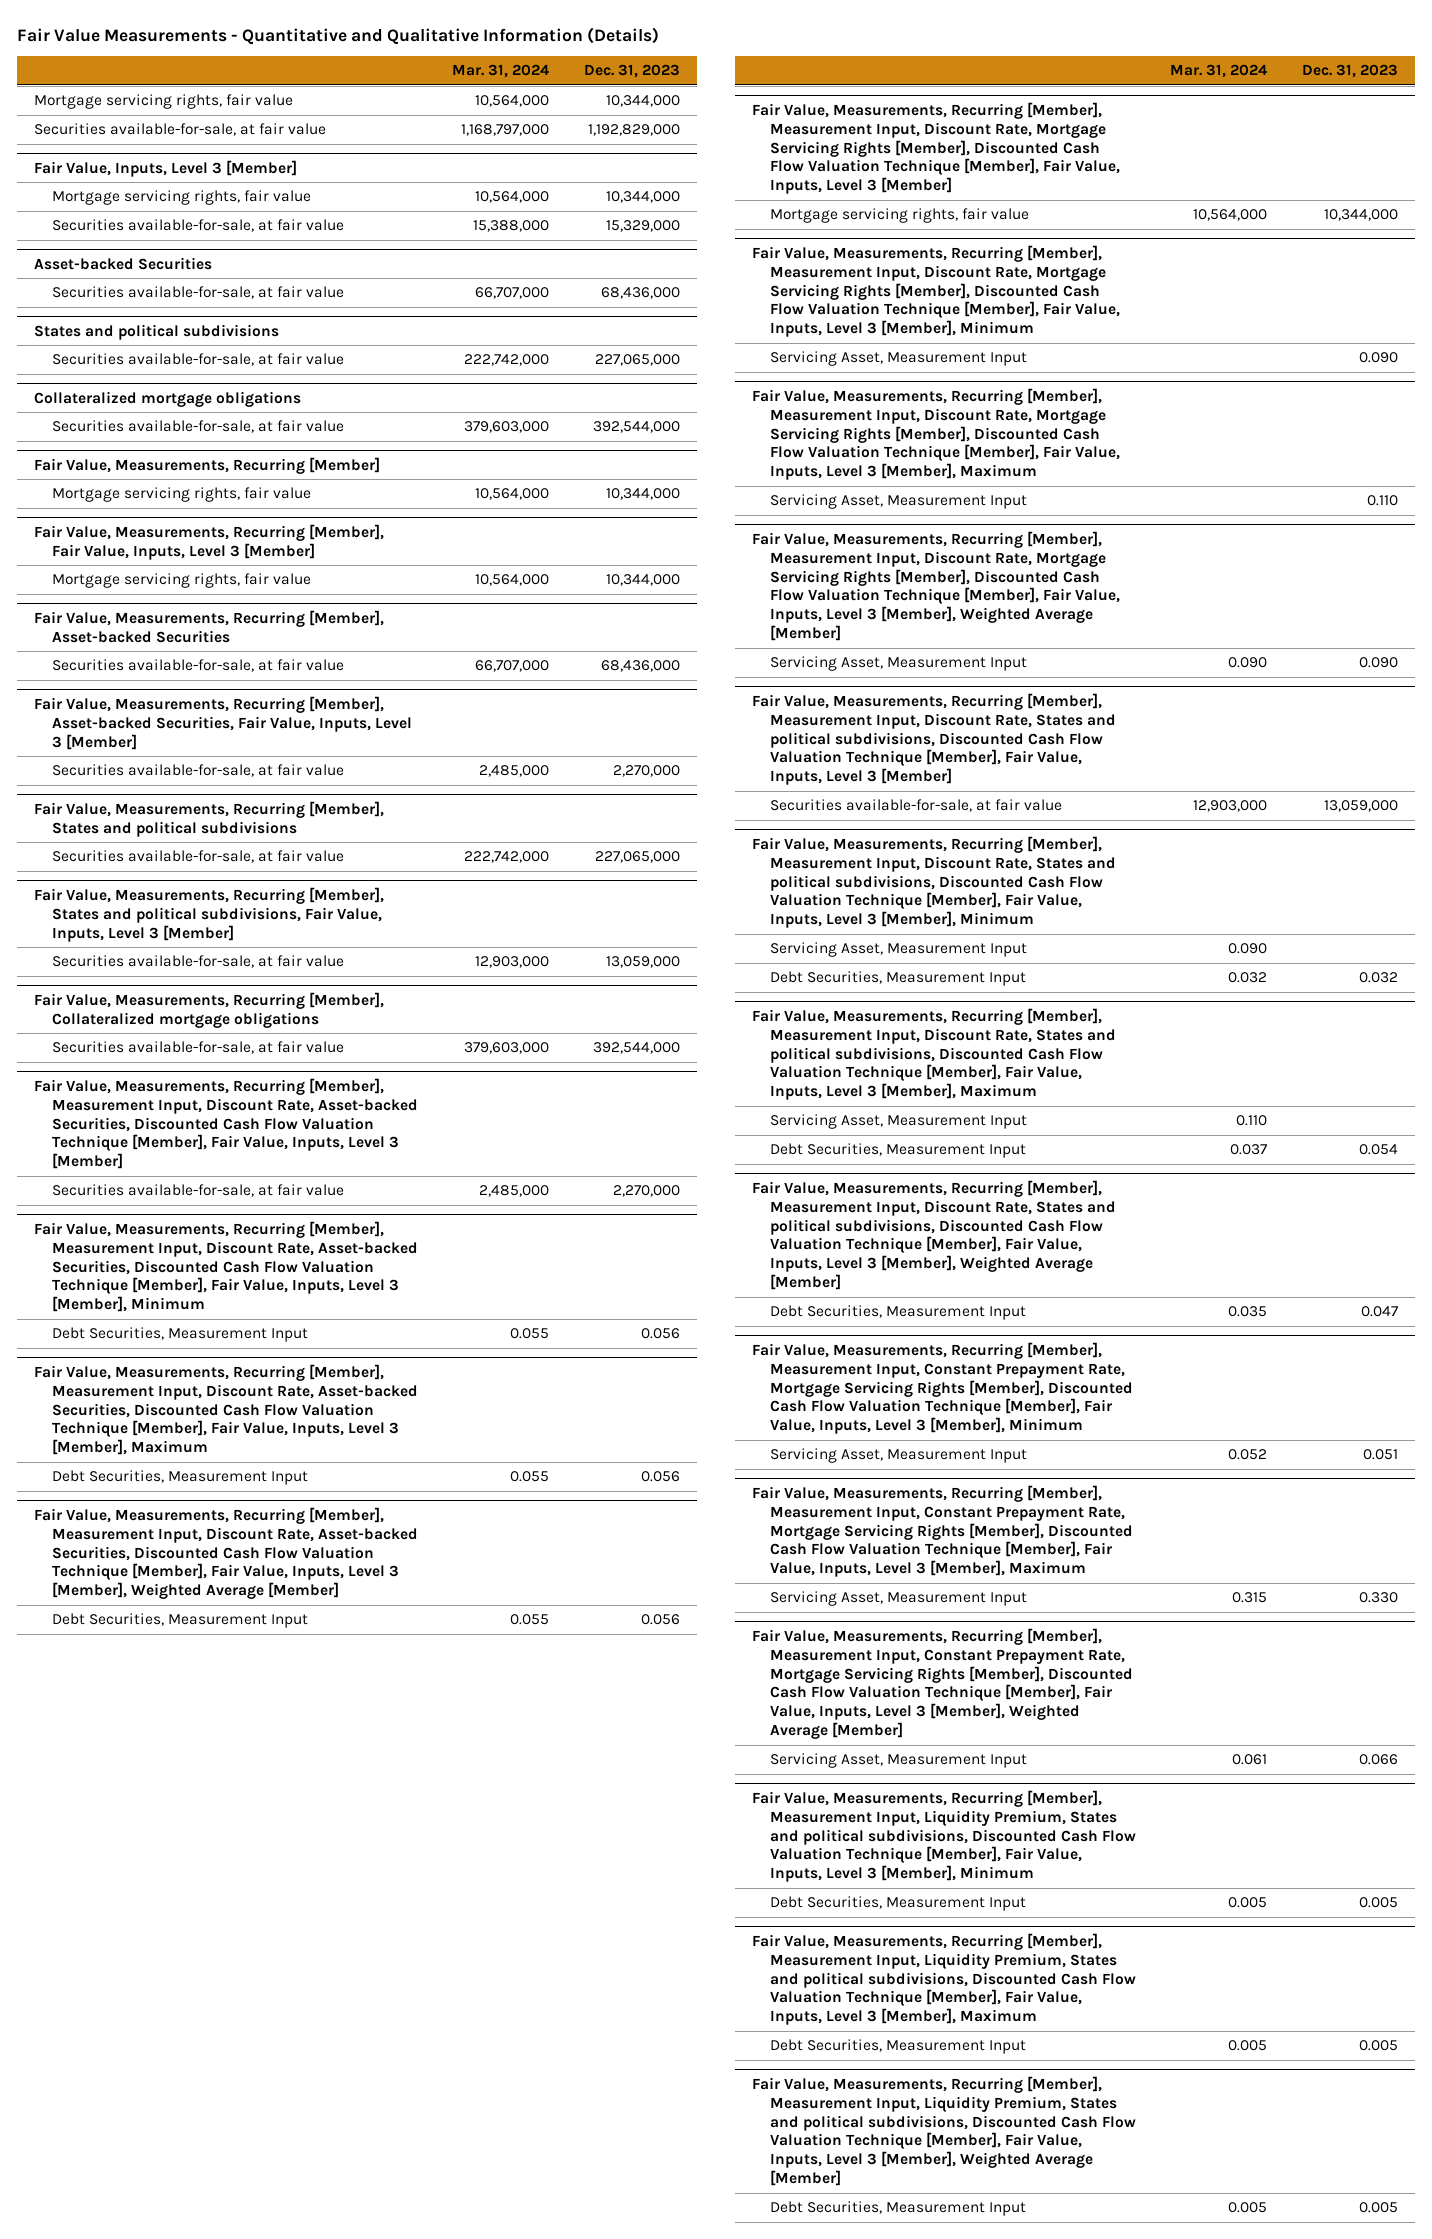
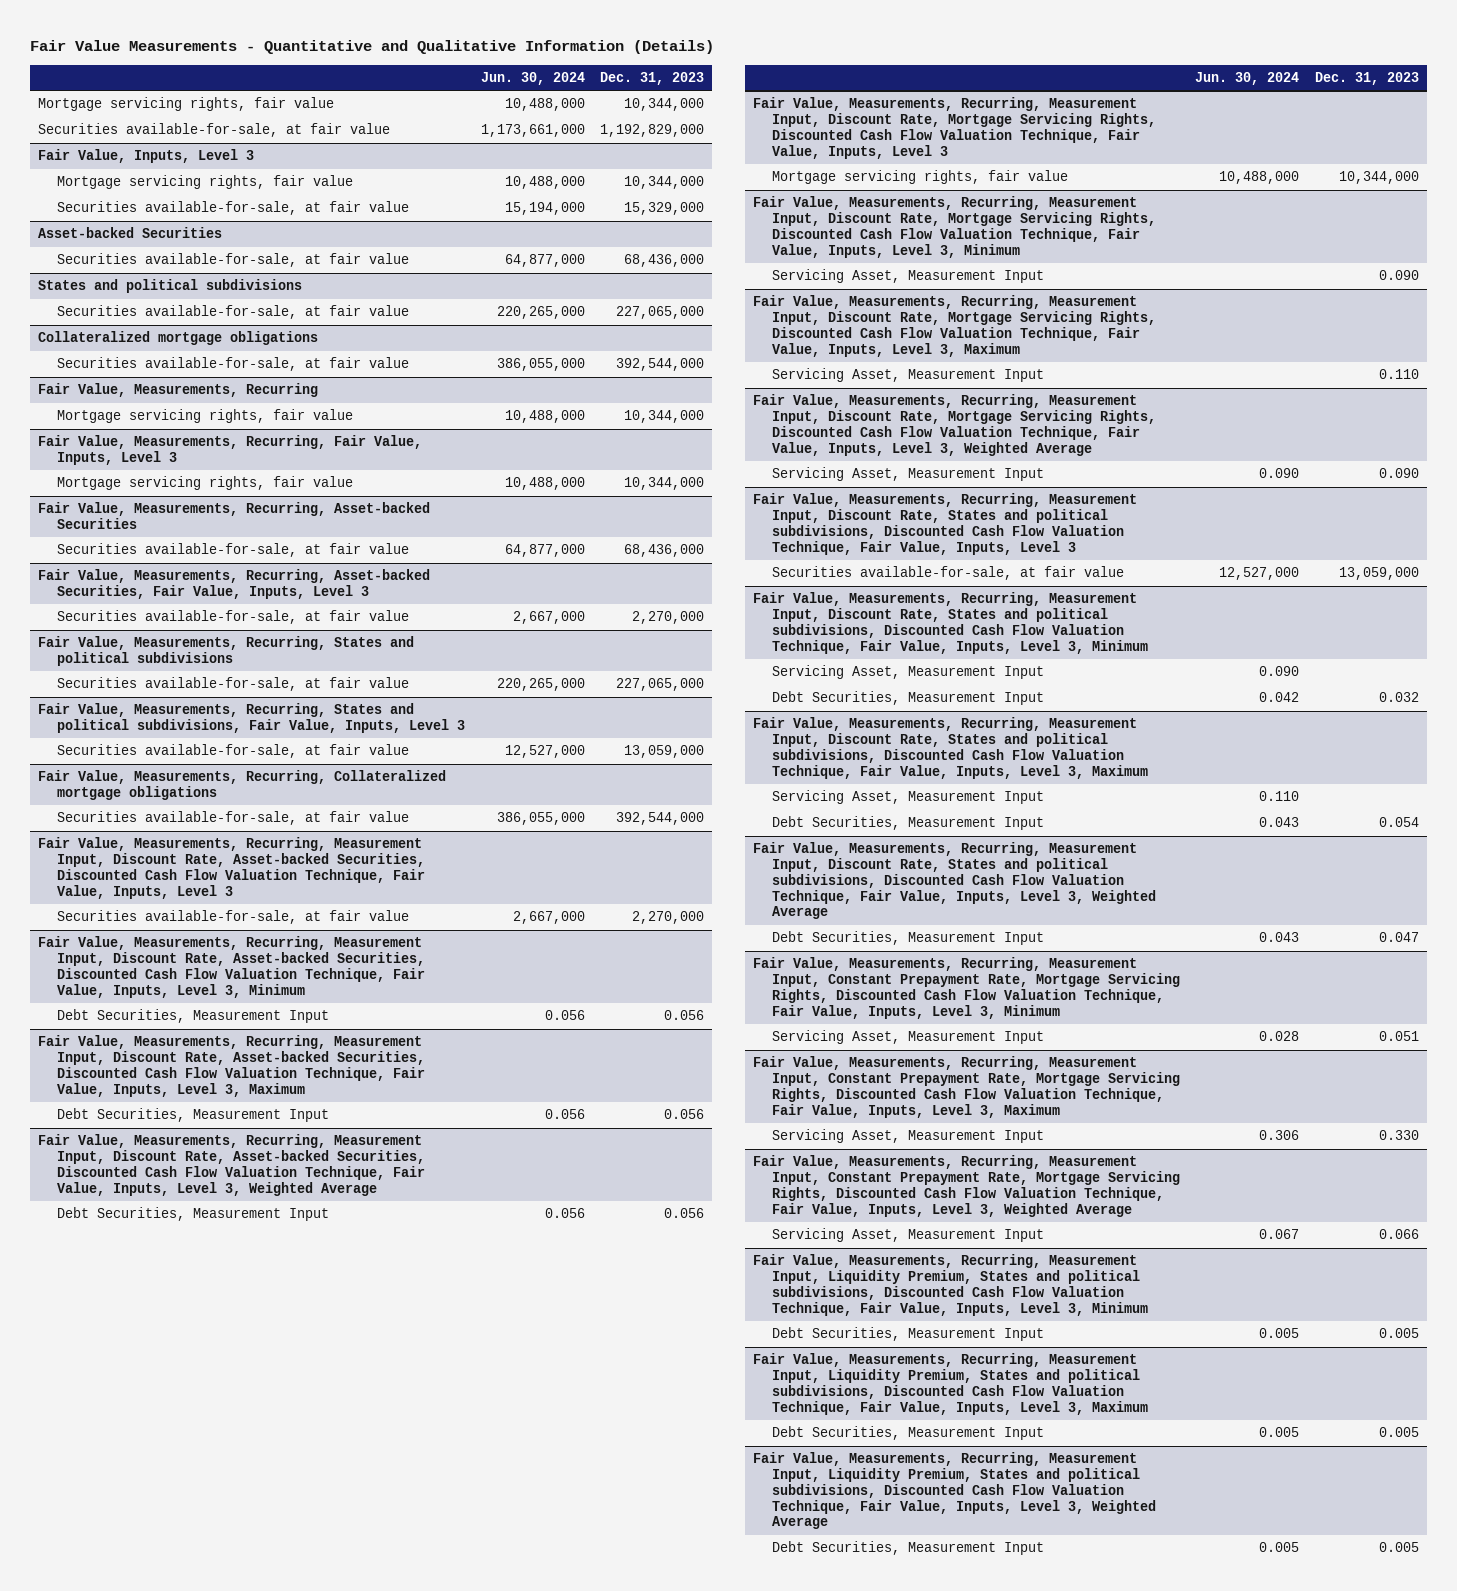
- | Mar. 31, 2024 | Dec. 31, 2023
+ | Jun. 30, 2024 | Dec. 31, 2023
- Fair Value, Inputs, Level 3 [Member]
+ Fair Value, Inputs, Level 3
- Fair Value, Measurements, Recurring [Member]
+ Fair Value, Measurements, Recurring
- Fair Value, Measurements, Recurring [Member], Fair Value, Inputs, Level 3 [Member]
+ Fair Value, Measurements, Recurring, Fair Value, Inputs, Level 3
- Fair Value, Measurements, Recurring [Member], Asset-backed Securities
+ Fair Value, Measurements, Recurring, Asset-backed Securities
- Fair Value, Measurements, Recurring [Member], Asset-backed Securities, Fair Value, Inputs, Level 3 [Member]
+ Fair Value, Measurements, Recurring, Asset-backed Securities, Fair Value, Inputs, Level 3
- Fair Value, Measurements, Recurring [Member], States and political subdivisions
+ Fair Value, Measurements, Recurring, States and political subdivisions
- Fair Value, Measurements, Recurring [Member], States and political subdivisions, Fair Value, Inputs, Level 3 [Member]
+ Fair Value, Measurements, Recurring, States and political subdivisions, Fair Value, Inputs, Level 3
- Fair Value, Measurements, Recurring [Member], Collateralized mortgage obligations
+ Fair Value, Measurements, Recurring, Collateralized mortgage obligations
- Fair Value, Measurements, Recurring [Member], Measurement Input, Discount Rate, Asset-backed Securities, Discounted Cash Flow Valuation Technique [Member], Fair Value, Inputs, Level 3 [Member]
+ Fair Value, Measurements, Recurring, Measurement Input, Discount Rate, Asset-backed Securities, Discounted Cash Flow Valuation Technique, Fair Value, Inputs, Level 3
- Fair Value, Measurements, Recurring [Member], Measurement Input, Discount Rate, Asset-backed Securities, Discounted Cash Flow Valuation Technique [Member], Fair Value, Inputs, Level 3 [Member], Minimum
+ Fair Value, Measurements, Recurring, Measurement Input, Discount Rate, Asset-backed Securities, Discounted Cash Flow Valuation Technique, Fair Value, Inputs, Level 3, Minimum
- Fair Value, Measurements, Recurring [Member], Measurement Input, Discount Rate, Asset-backed Securities, Discounted Cash Flow Valuation Technique [Member], Fair Value, Inputs, Level 3 [Member], Maximum
+ Fair Value, Measurements, Recurring, Measurement Input, Discount Rate, Asset-backed Securities, Discounted Cash Flow Valuation Technique, Fair Value, Inputs, Level 3, Maximum
- Fair Value, Measurements, Recurring [Member], Measurement Input, Discount Rate, Asset-backed Securities, Discounted Cash Flow Valuation Technique [Member], Fair Value, Inputs, Level 3 [Member], Weighted Average [Member]
+ Fair Value, Measurements, Recurring, Measurement Input, Discount Rate, Asset-backed Securities, Discounted Cash Flow Valuation Technique, Fair Value, Inputs, Level 3, Weighted Average
- Fair Value, Measurements, Recurring [Member], Measurement Input, Discount Rate, Mortgage Servicing Rights [Member], Discounted Cash Flow Valuation Technique [Member], Fair Value, Inputs, Level 3 [Member]
+ Fair Value, Measurements, Recurring, Measurement Input, Discount Rate, Mortgage Servicing Rights, Discounted Cash Flow Valuation Technique, Fair Value, Inputs, Level 3
- Fair Value, Measurements, Recurring [Member], Measurement Input, Discount Rate, Mortgage Servicing Rights [Member], Discounted Cash Flow Valuation Technique [Member], Fair Value, Inputs, Level 3 [Member], Minimum
+ Fair Value, Measurements, Recurring, Measurement Input, Discount Rate, Mortgage Servicing Rights, Discounted Cash Flow Valuation Technique, Fair Value, Inputs, Level 3, Minimum
- Fair Value, Measurements, Recurring [Member], Measurement Input, Discount Rate, Mortgage Servicing Rights [Member], Discounted Cash Flow Valuation Technique [Member], Fair Value, Inputs, Level 3 [Member], Maximum
+ Fair Value, Measurements, Recurring, Measurement Input, Discount Rate, Mortgage Servicing Rights, Discounted Cash Flow Valuation Technique, Fair Value, Inputs, Level 3, Maximum
- Fair Value, Measurements, Recurring [Member], Measurement Input, Discount Rate, Mortgage Servicing Rights [Member], Discounted Cash Flow Valuation Technique [Member], Fair Value, Inputs, Level 3 [Member], Weighted Average [Member]
+ Fair Value, Measurements, Recurring, Measurement Input, Discount Rate, Mortgage Servicing Rights, Discounted Cash Flow Valuation Technique, Fair Value, Inputs, Level 3, Weighted Average
- Fair Value, Measurements, Recurring [Member], Measurement Input, Discount Rate, States and political subdivisions, Discounted Cash Flow Valuation Technique [Member], Fair Value, Inputs, Level 3 [Member]
+ Fair Value, Measurements, Recurring, Measurement Input, Discount Rate, States and political subdivisions, Discounted Cash Flow Valuation Technique, Fair Value, Inputs, Level 3
- Fair Value, Measurements, Recurring [Member], Measurement Input, Discount Rate, States and political subdivisions, Discounted Cash Flow Valuation Technique [Member], Fair Value, Inputs, Level 3 [Member], Minimum
+ Fair Value, Measurements, Recurring, Measurement Input, Discount Rate, States and political subdivisions, Discounted Cash Flow Valuation Technique, Fair Value, Inputs, Level 3, Minimum
- Fair Value, Measurements, Recurring [Member], Measurement Input, Discount Rate, States and political subdivisions, Discounted Cash Flow Valuation Technique [Member], Fair Value, Inputs, Level 3 [Member], Maximum
+ Fair Value, Measurements, Recurring, Measurement Input, Discount Rate, States and political subdivisions, Discounted Cash Flow Valuation Technique, Fair Value, Inputs, Level 3, Maximum
- Fair Value, Measurements, Recurring [Member], Measurement Input, Discount Rate, States and political subdivisions, Discounted Cash Flow Valuation Technique [Member], Fair Value, Inputs, Level 3 [Member], Weighted Average [Member]
+ Fair Value, Measurements, Recurring, Measurement Input, Discount Rate, States and political subdivisions, Discounted Cash Flow Valuation Technique, Fair Value, Inputs, Level 3, Weighted Average
- Fair Value, Measurements, Recurring [Member], Measurement Input, Constant Prepayment Rate, Mortgage Servicing Rights [Member], Discounted Cash Flow Valuation Technique [Member], Fair Value, Inputs, Level 3 [Member], Minimum
+ Fair Value, Measurements, Recurring, Measurement Input, Constant Prepayment Rate, Mortgage Servicing Rights, Discounted Cash Flow Valuation Technique, Fair Value, Inputs, Level 3, Minimum
- Fair Value, Measurements, Recurring [Member], Measurement Input, Constant Prepayment Rate, Mortgage Servicing Rights [Member], Discounted Cash Flow Valuation Technique [Member], Fair Value, Inputs, Level 3 [Member], Maximum
+ Fair Value, Measurements, Recurring, Measurement Input, Constant Prepayment Rate, Mortgage Servicing Rights, Discounted Cash Flow Valuation Technique, Fair Value, Inputs, Level 3, Maximum
- Fair Value, Measurements, Recurring [Member], Measurement Input, Constant Prepayment Rate, Mortgage Servicing Rights [Member], Discounted Cash Flow Valuation Technique [Member], Fair Value, Inputs, Level 3 [Member], Weighted Average [Member]
+ Fair Value, Measurements, Recurring, Measurement Input, Constant Prepayment Rate, Mortgage Servicing Rights, Discounted Cash Flow Valuation Technique, Fair Value, Inputs, Level 3, Weighted Average
- Fair Value, Measurements, Recurring [Member], Measurement Input, Liquidity Premium, States and political subdivisions, Discounted Cash Flow Valuation Technique [Member], Fair Value, Inputs, Level 3 [Member], Minimum
+ Fair Value, Measurements, Recurring, Measurement Input, Liquidity Premium, States and political subdivisions, Discounted Cash Flow Valuation Technique, Fair Value, Inputs, Level 3, Minimum
- Fair Value, Measurements, Recurring [Member], Measurement Input, Liquidity Premium, States and political subdivisions, Discounted Cash Flow Valuation Technique [Member], Fair Value, Inputs, Level 3 [Member], Maximum
+ Fair Value, Measurements, Recurring, Measurement Input, Liquidity Premium, States and political subdivisions, Discounted Cash Flow Valuation Technique, Fair Value, Inputs, Level 3, Maximum
- Fair Value, Measurements, Recurring [Member], Measurement Input, Liquidity Premium, States and political subdivisions, Discounted Cash Flow Valuation Technique [Member], Fair Value, Inputs, Level 3 [Member], Weighted Average [Member]
+ Fair Value, Measurements, Recurring, Measurement Input, Liquidity Premium, States and political subdivisions, Discounted Cash Flow Valuation Technique, Fair Value, Inputs, Level 3, Weighted Average

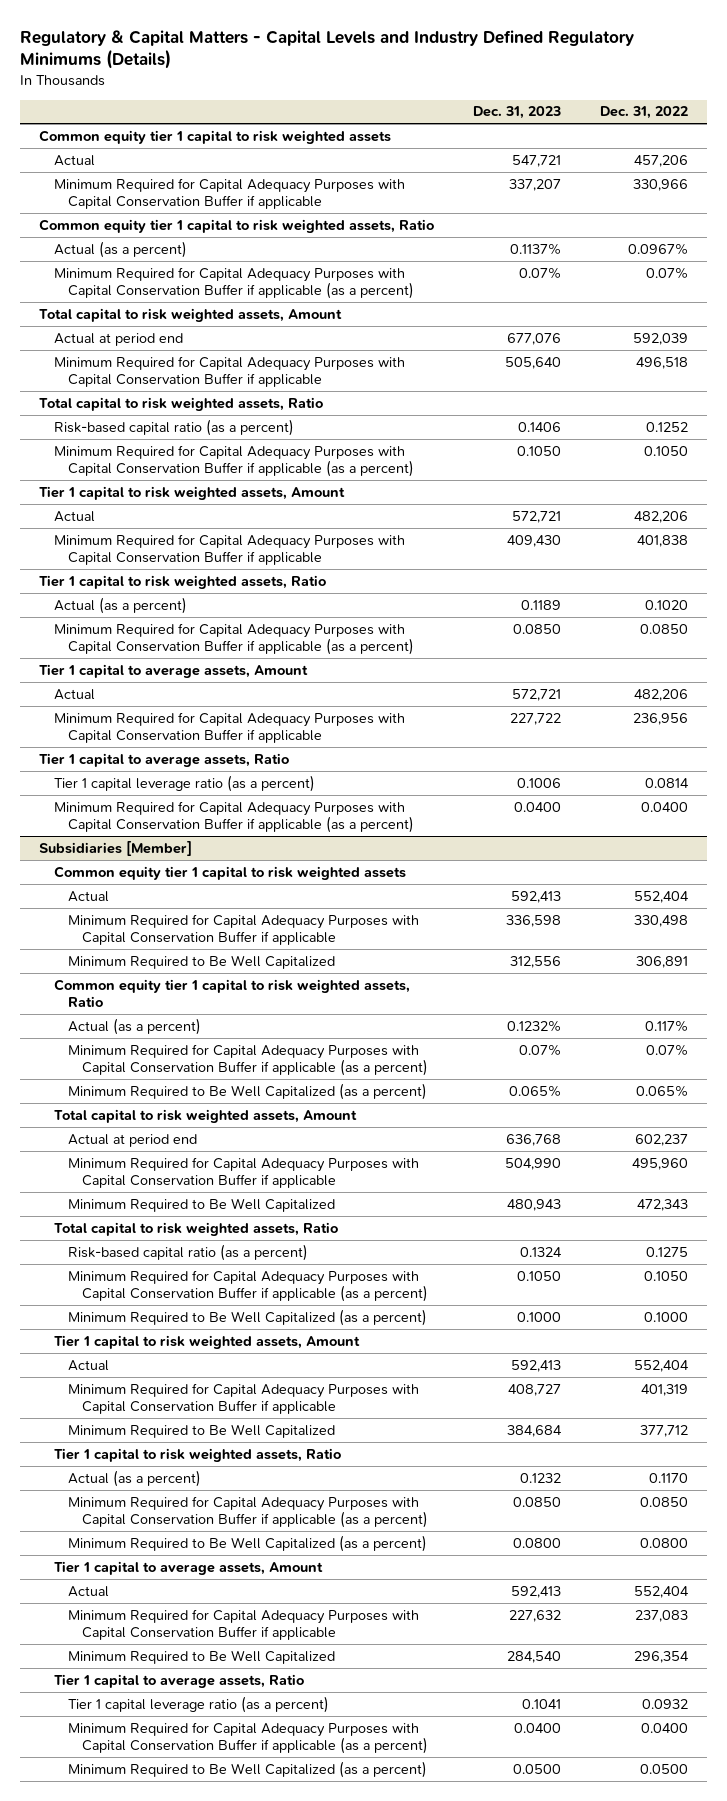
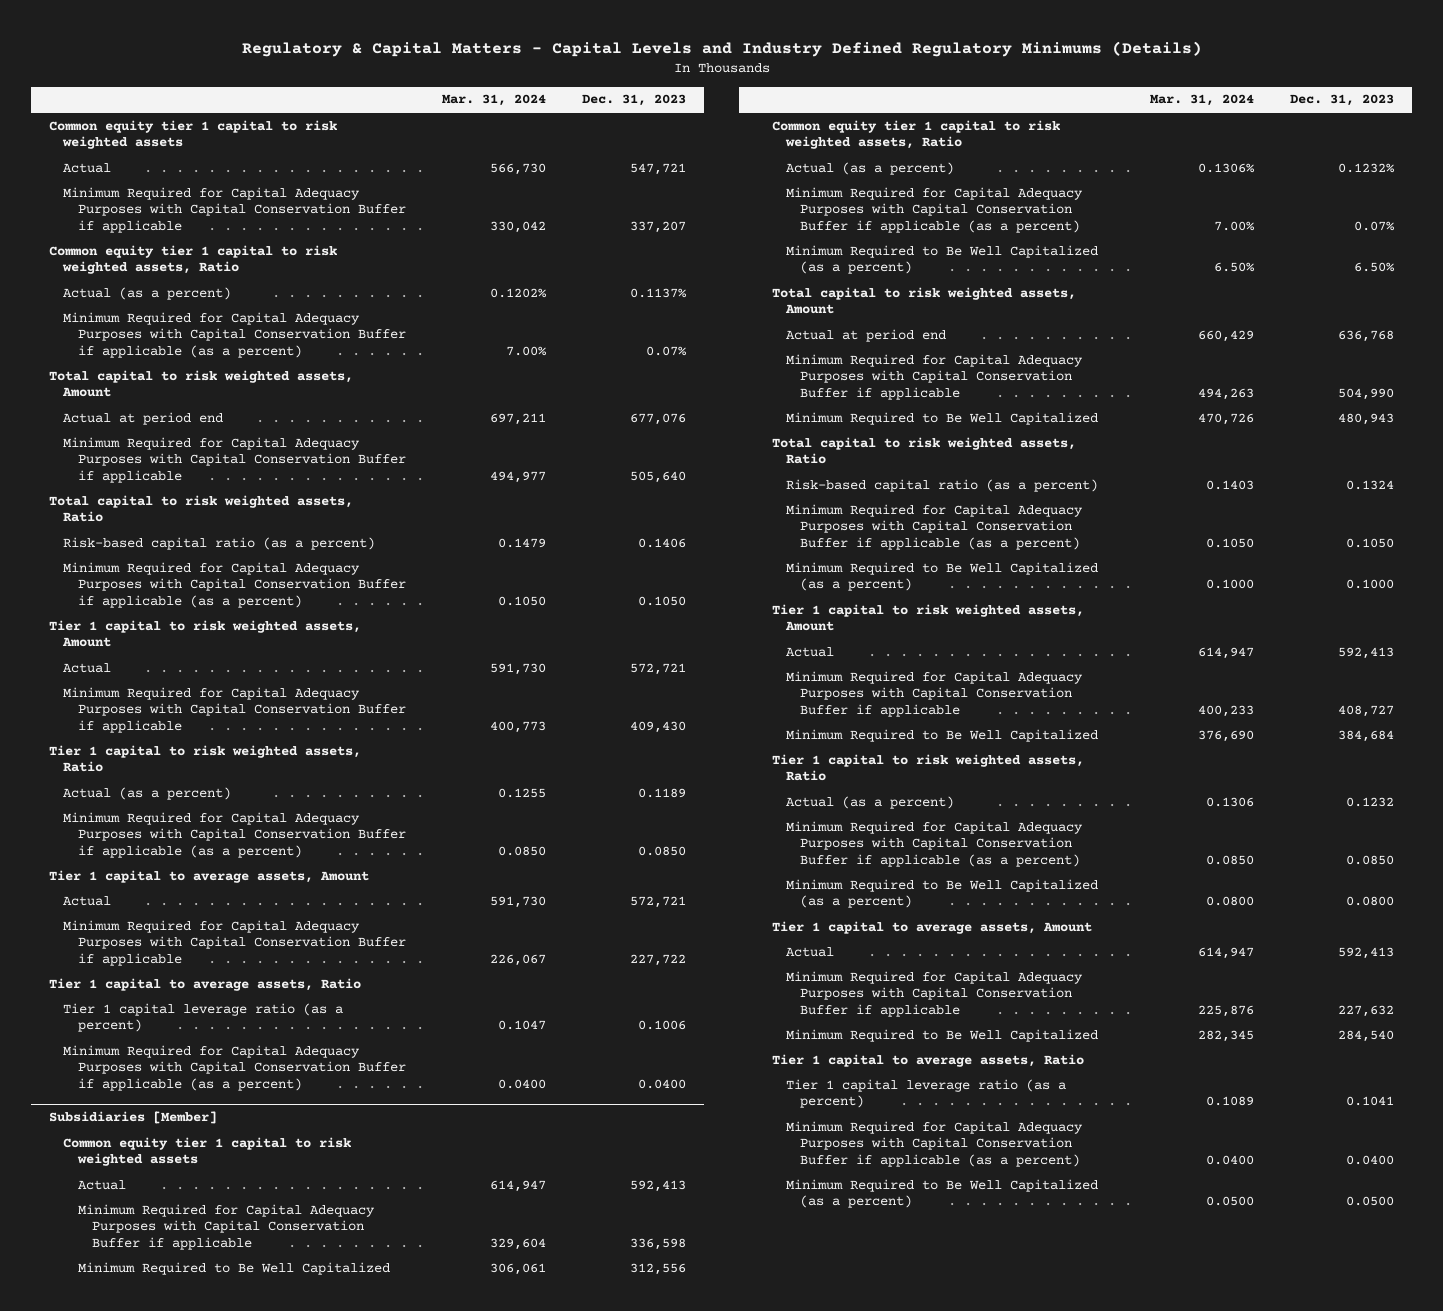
- | Dec. 31, 2023 | Dec. 31, 2022
+ | Mar. 31, 2024 | Dec. 31, 2023
@ Subsidiaries [Member]
- Minimum Required to Be Well Capitalized (as a percent) | 0.065% | 0.065%
+ Minimum Required to Be Well Capitalized (as a percent) | 6.50% | 6.50%

